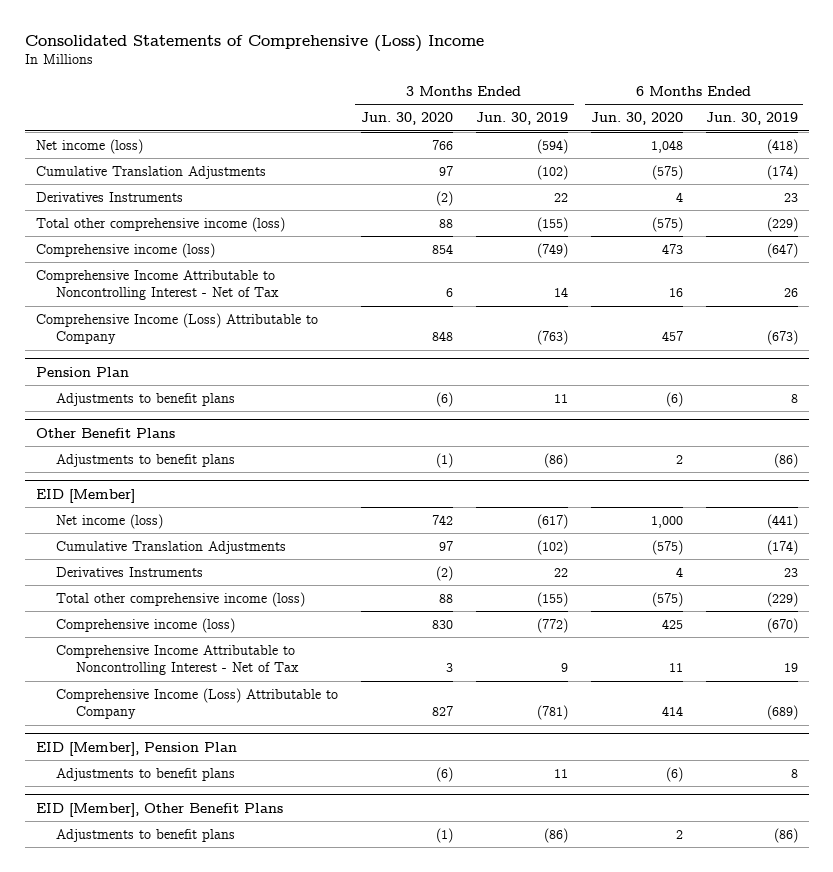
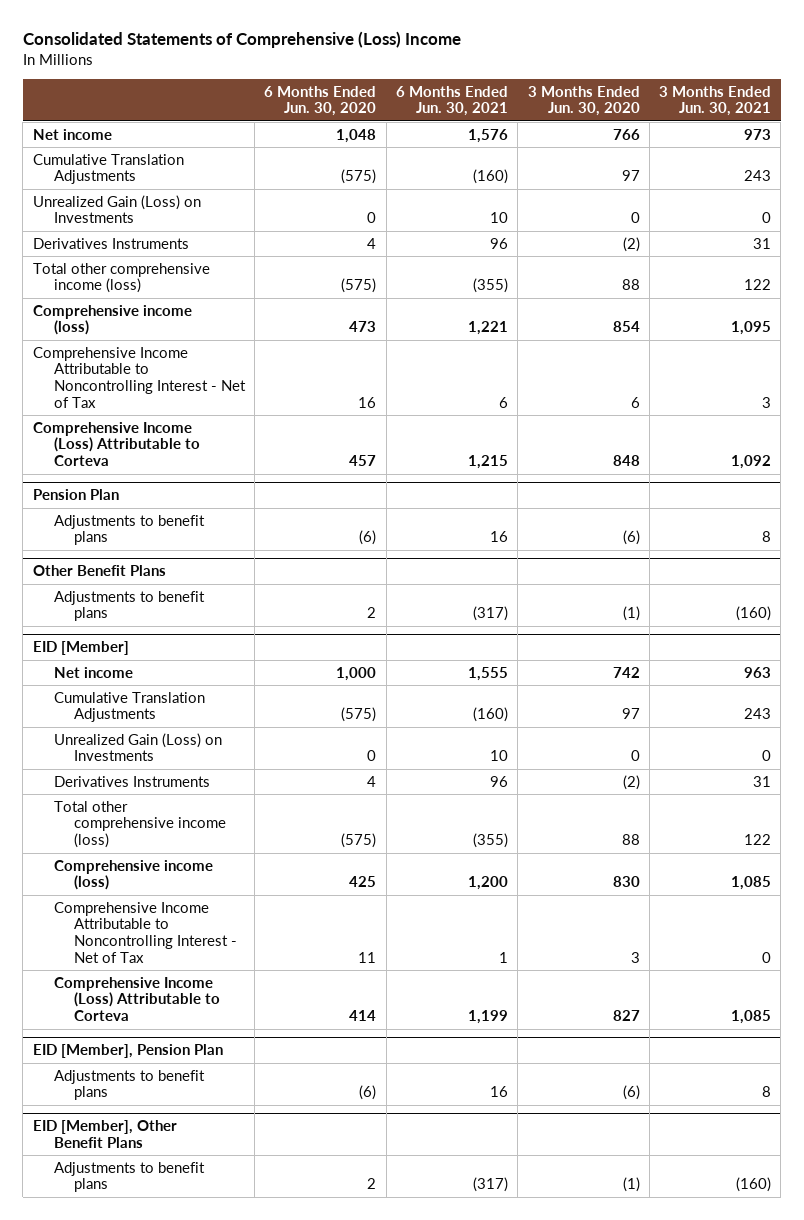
- | 3 Months Ended Jun. 30, 2020 | 3 Months Ended Jun. 30, 2019 | 6 Months Ended Jun. 30, 2020 | 6 Months Ended Jun. 30, 2019
+ | 6 Months Ended Jun. 30, 2020 | 6 Months Ended Jun. 30, 2021 | 3 Months Ended Jun. 30, 2020 | 3 Months Ended Jun. 30, 2021
- Net income (loss) | 766 | (594) | 1,048 | (418)
+ Net income | 1,048 | 1,576 | 766 | 973
+ Unrealized Gain (Loss) on Investments | 0 | 10 | 0 | 0
- Comprehensive Income (Loss) Attributable to Company | 848 | (763) | 457 | (673)
+ Comprehensive Income (Loss) Attributable to Corteva | 457 | 1,215 | 848 | 1,092
@ EID [Member]
- Net income (loss) | 742 | (617) | 1,000 | (441)
+ Net income | 1,000 | 1,555 | 742 | 963
+ Unrealized Gain (Loss) on Investments | 0 | 10 | 0 | 0
- Comprehensive Income (Loss) Attributable to Company | 827 | (781) | 414 | (689)
+ Comprehensive Income (Loss) Attributable to Corteva | 414 | 1,199 | 827 | 1,085

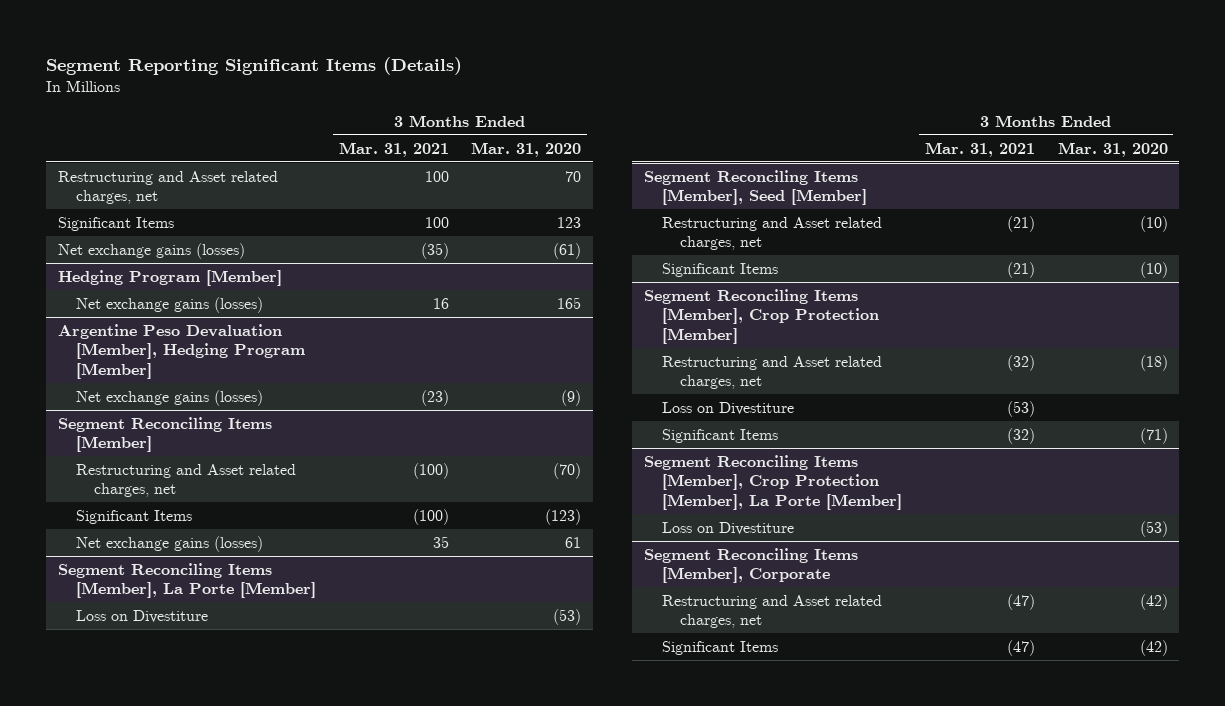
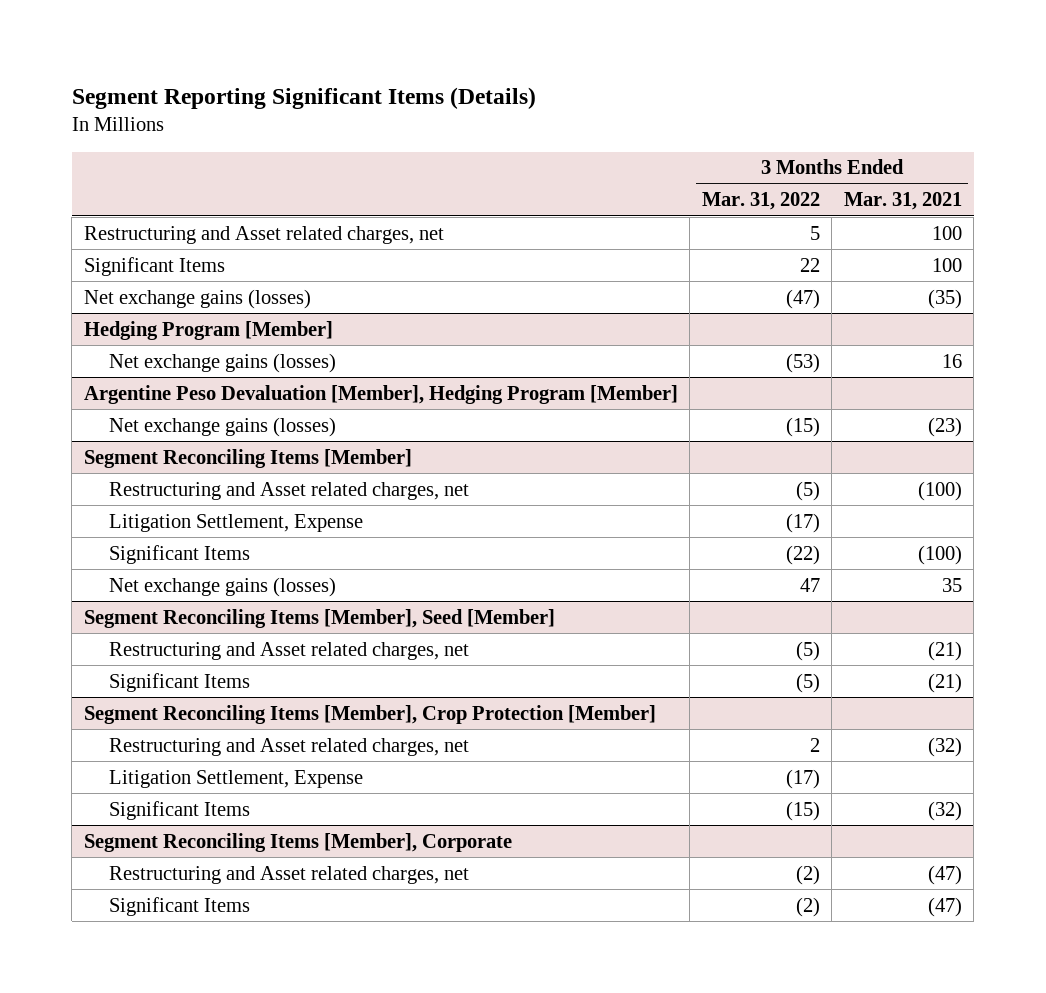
- | 3 Months Ended Mar. 31, 2021 | 3 Months Ended Mar. 31, 2020
+ | 3 Months Ended Mar. 31, 2022 | 3 Months Ended Mar. 31, 2021
@ Segment Reconciling Items [Member]
+ Litigation Settlement, Expense | (17) |
- Segment Reconciling Items [Member], La Porte [Member]
- Loss on Divestiture | | (53)
@ Segment Reconciling Items [Member], Crop Protection [Member]
- Loss on Divestiture | (53) |
+ Litigation Settlement, Expense | (17) |
- Segment Reconciling Items [Member], Crop Protection [Member], La Porte [Member]
- Loss on Divestiture | | (53)

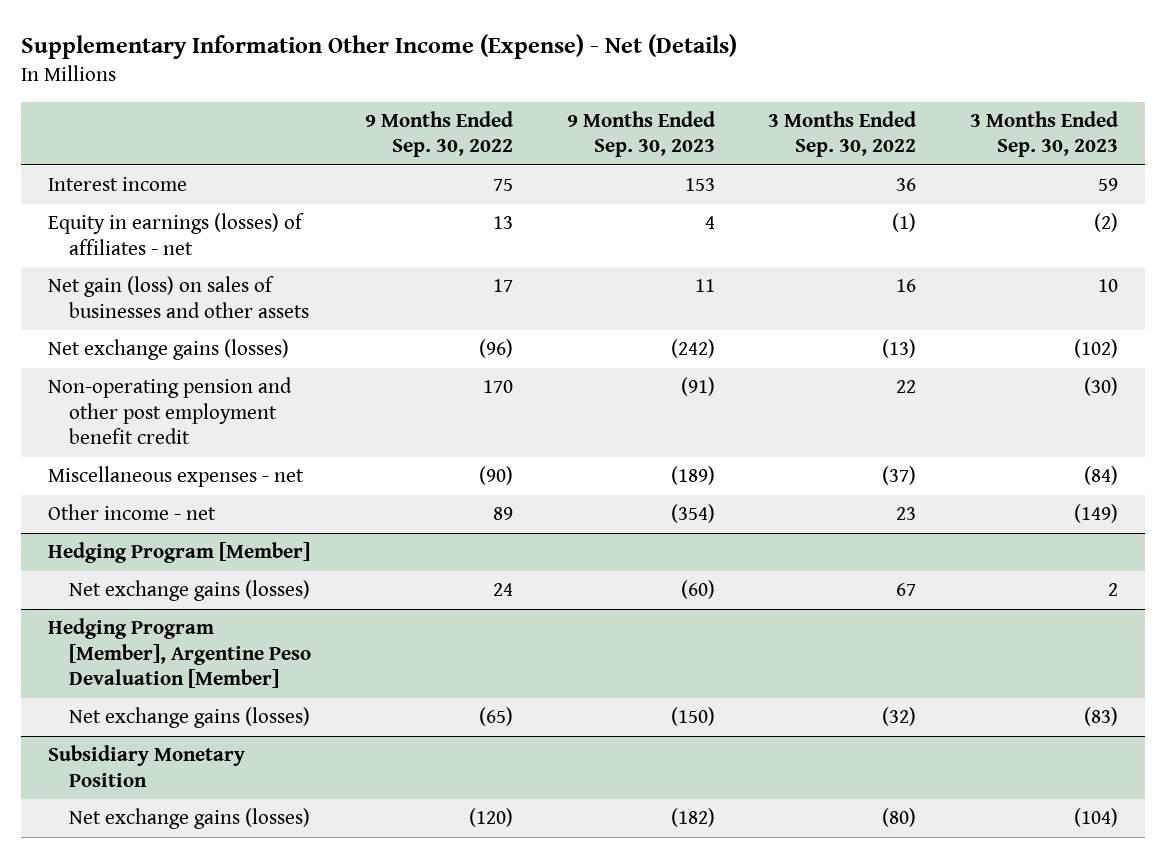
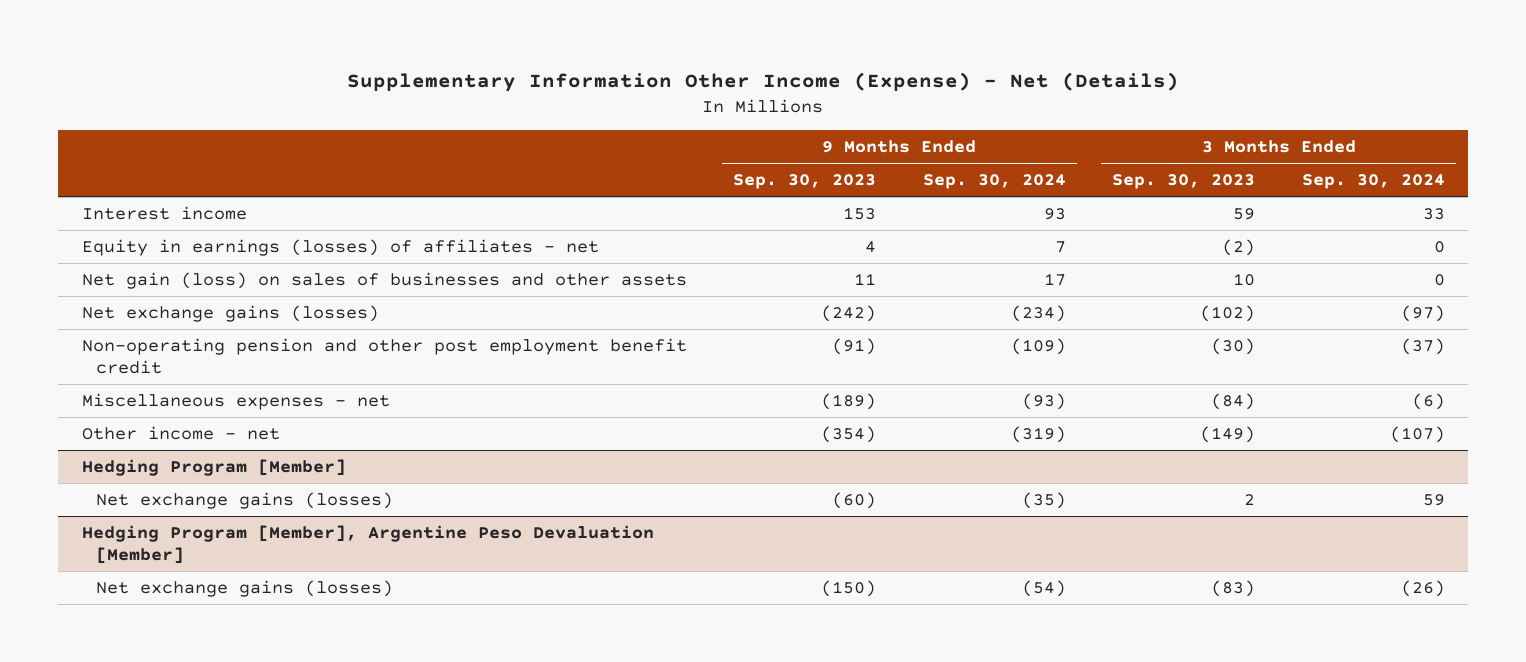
- | 9 Months Ended Sep. 30, 2022 | 9 Months Ended Sep. 30, 2023 | 3 Months Ended Sep. 30, 2022 | 3 Months Ended Sep. 30, 2023
+ | 9 Months Ended Sep. 30, 2023 | 9 Months Ended Sep. 30, 2024 | 3 Months Ended Sep. 30, 2023 | 3 Months Ended Sep. 30, 2024
- Subsidiary Monetary Position
- Net exchange gains (losses) | (120) | (182) | (80) | (104)

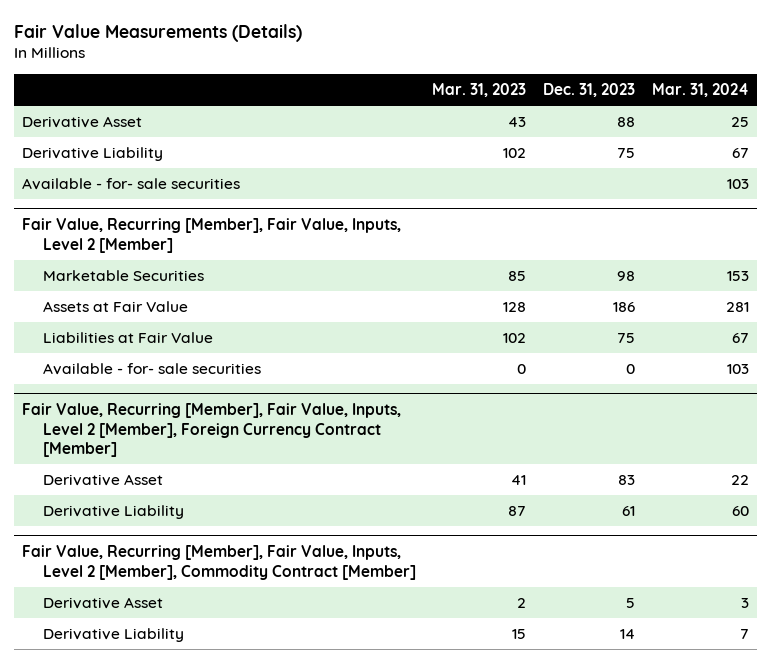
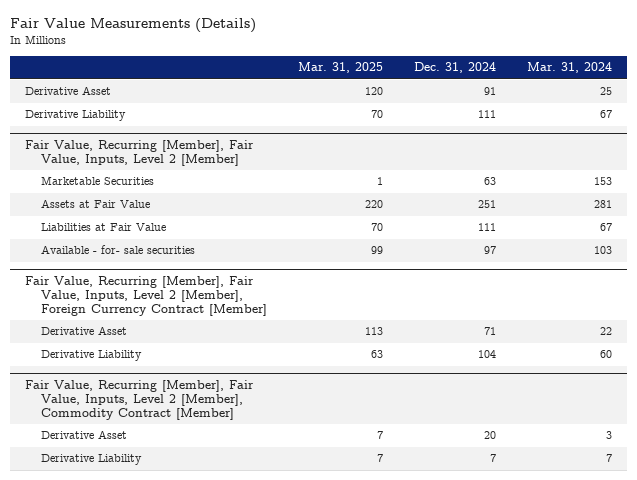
- | Mar. 31, 2023 | Dec. 31, 2023 | Mar. 31, 2024
+ | Mar. 31, 2025 | Dec. 31, 2024 | Mar. 31, 2024
- Available - for- sale securities | | | 103

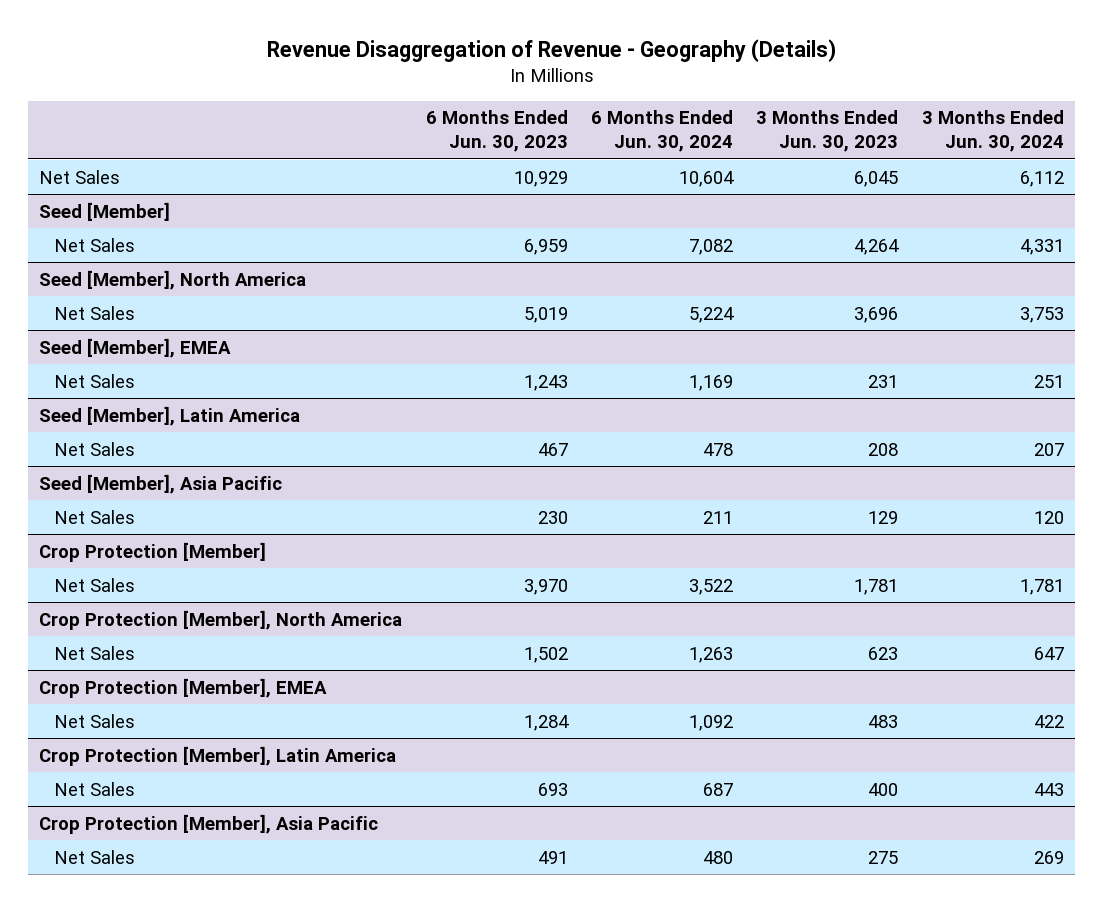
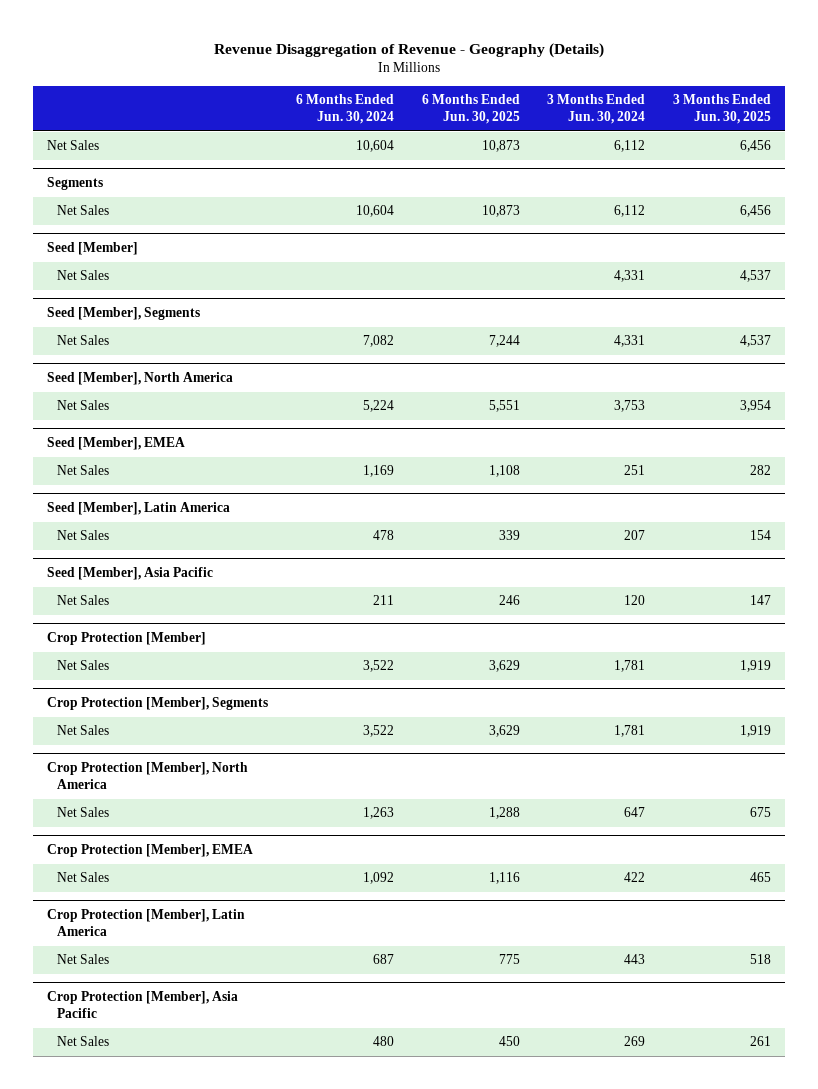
- | 6 Months Ended Jun. 30, 2023 | 6 Months Ended Jun. 30, 2024 | 3 Months Ended Jun. 30, 2023 | 3 Months Ended Jun. 30, 2024
+ | 6 Months Ended Jun. 30, 2024 | 6 Months Ended Jun. 30, 2025 | 3 Months Ended Jun. 30, 2024 | 3 Months Ended Jun. 30, 2025
+ Segments
+ Net Sales | 10,604 | 10,873 | 6,112 | 6,456
@ Seed [Member]
+ Net Sales | | | 4,331 | 4,537
+ Seed [Member], Segments
+ Crop Protection [Member], Segments
+ Net Sales | 3,522 | 3,629 | 1,781 | 1,919

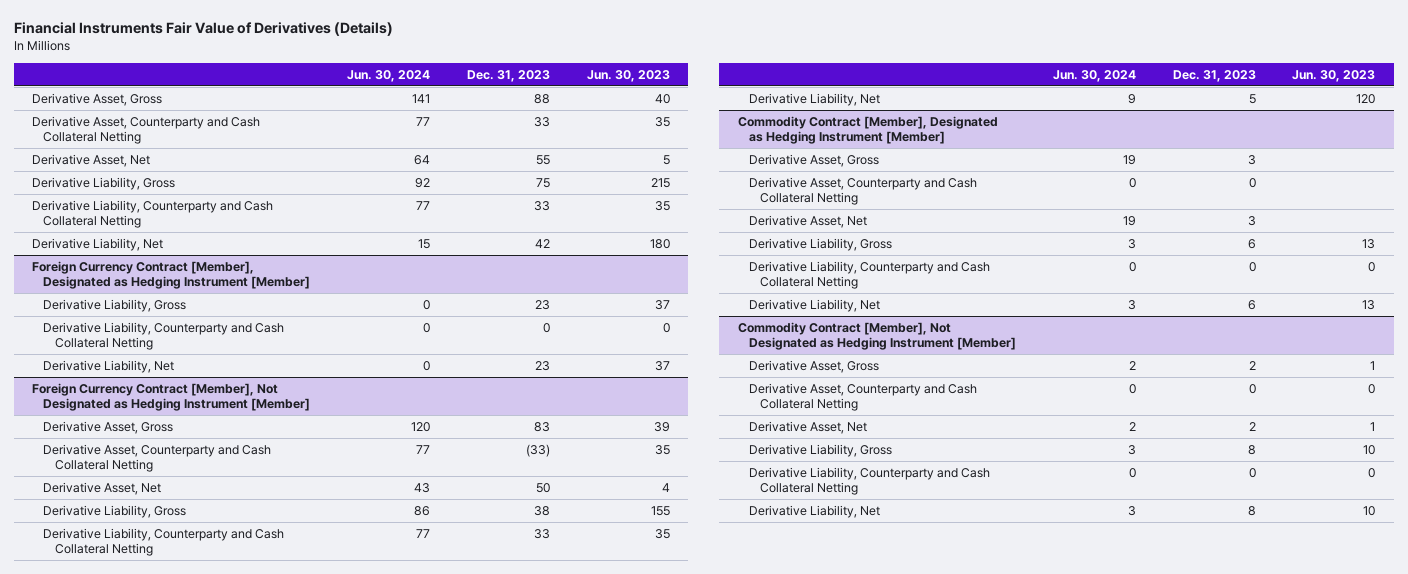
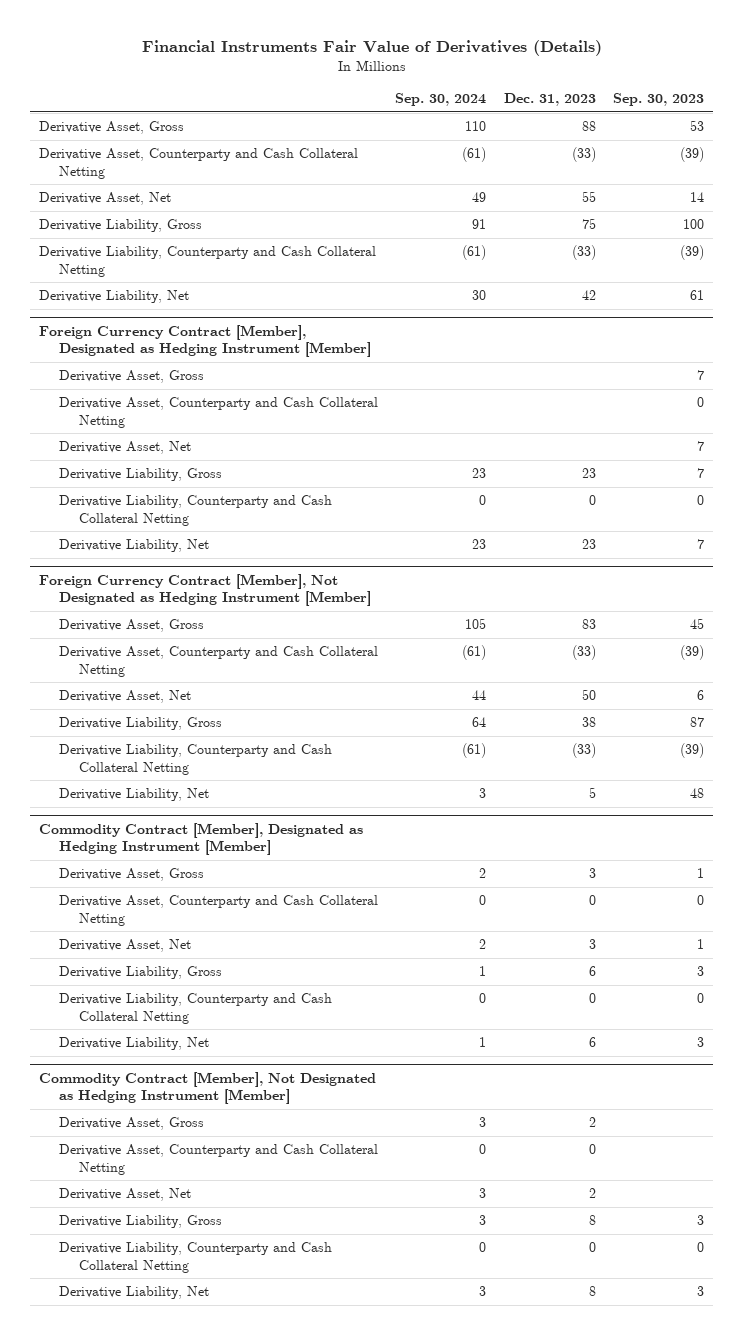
- | Jun. 30, 2024 | Dec. 31, 2023 | Jun. 30, 2023
+ | Sep. 30, 2024 | Dec. 31, 2023 | Sep. 30, 2023
- Derivative Asset, Counterparty and Cash Collateral Netting | 77 | 33 | 35
+ Derivative Asset, Counterparty and Cash Collateral Netting | (61) | (33) | (39)
- Derivative Liability, Counterparty and Cash Collateral Netting | 77 | 33 | 35
+ Derivative Liability, Counterparty and Cash Collateral Netting | (61) | (33) | (39)
@ Foreign Currency Contract [Member], Designated as Hedging Instrument [Member]
+ Derivative Asset, Gross | | | 7
+ Derivative Asset, Counterparty and Cash Collateral Netting | | | 0
+ Derivative Asset, Net | | | 7
@ Foreign Currency Contract [Member], Not Designated as Hedging Instrument [Member]
- Derivative Liability, Counterparty and Cash Collateral Netting | 77 | 33 | 35
+ Derivative Liability, Counterparty and Cash Collateral Netting | (61) | (33) | (39)

